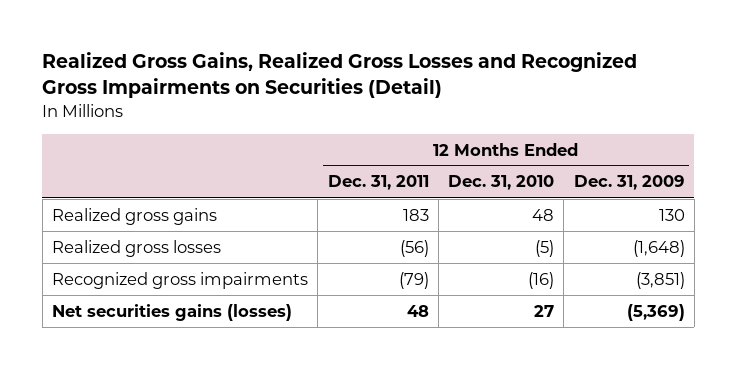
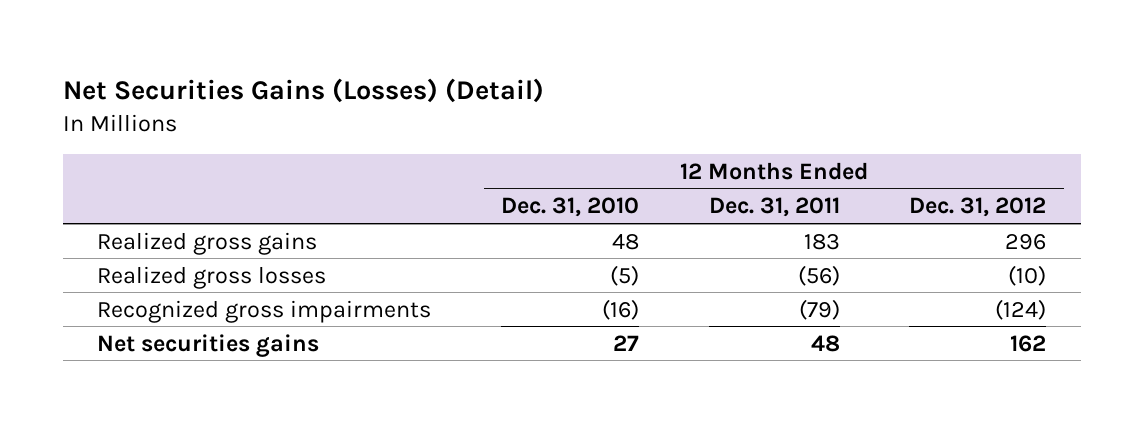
- Realized Gross Gains, Realized Gross Losses and Recognized Gross Impairments on Securities (Detail)
+ Net Securities Gains (Losses) (Detail)
- | 12 Months Ended Dec. 31, 2011 | 12 Months Ended Dec. 31, 2010 | 12 Months Ended Dec. 31, 2009
+ | 12 Months Ended Dec. 31, 2010 | 12 Months Ended Dec. 31, 2011 | 12 Months Ended Dec. 31, 2012
- Net securities gains (losses) | 48 | 27 | (5,369)
+ Net securities gains | 27 | 48 | 162

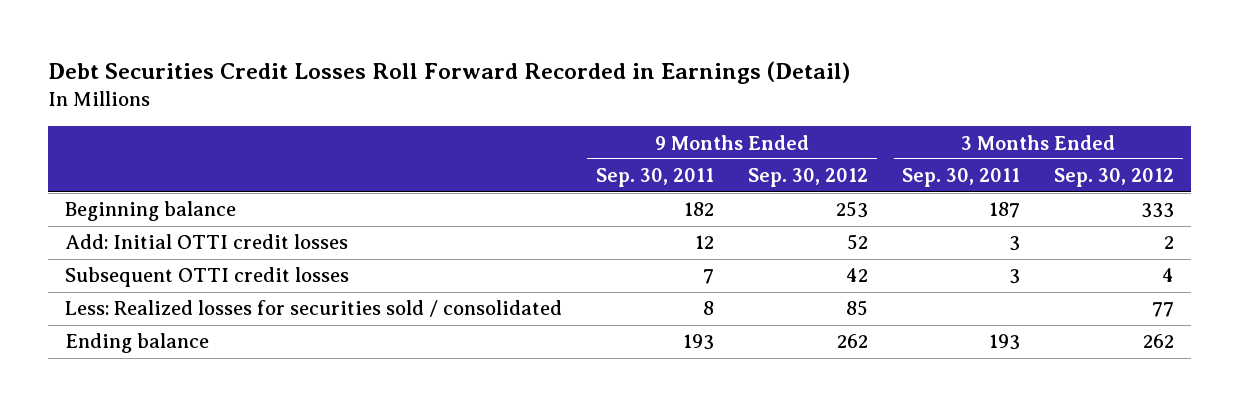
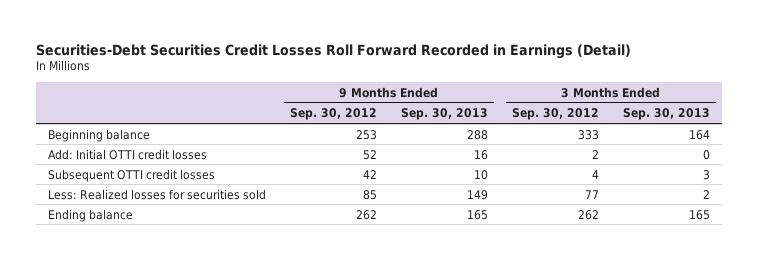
- Debt Securities Credit Losses Roll Forward Recorded in Earnings (Detail)
+ Securities-Debt Securities Credit Losses Roll Forward Recorded in Earnings (Detail)
- | 9 Months Ended Sep. 30, 2011 | 9 Months Ended Sep. 30, 2012 | 3 Months Ended Sep. 30, 2011 | 3 Months Ended Sep. 30, 2012
+ | 9 Months Ended Sep. 30, 2012 | 9 Months Ended Sep. 30, 2013 | 3 Months Ended Sep. 30, 2012 | 3 Months Ended Sep. 30, 2013
- Less: Realized losses for securities sold / consolidated | 8 | 85 | | 77
+ Less: Realized losses for securities sold | 85 | 149 | 77 | 2

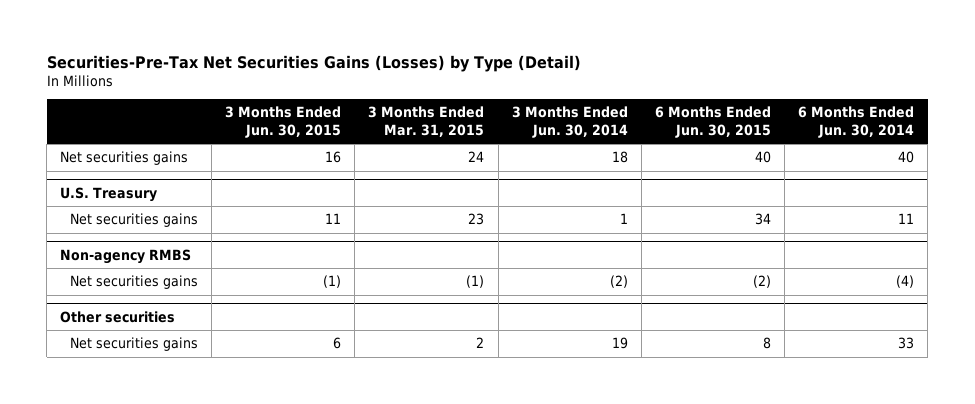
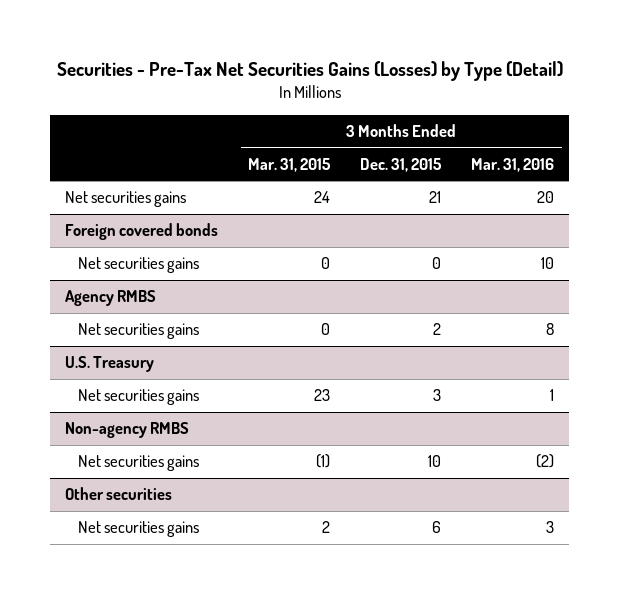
- Securities-Pre-Tax Net Securities Gains (Losses) by Type (Detail)
+ Securities - Pre-Tax Net Securities Gains (Losses) by Type (Detail)
- | 3 Months Ended Jun. 30, 2015 | 3 Months Ended Mar. 31, 2015 | 3 Months Ended Jun. 30, 2014 | 6 Months Ended Jun. 30, 2015 | 6 Months Ended Jun. 30, 2014
+ | 3 Months Ended Mar. 31, 2015 | 3 Months Ended Dec. 31, 2015 | 3 Months Ended Mar. 31, 2016
+ Foreign covered bonds
+ Net securities gains | 0 | 0 | 10
+ Agency RMBS
+ Net securities gains | 0 | 2 | 8

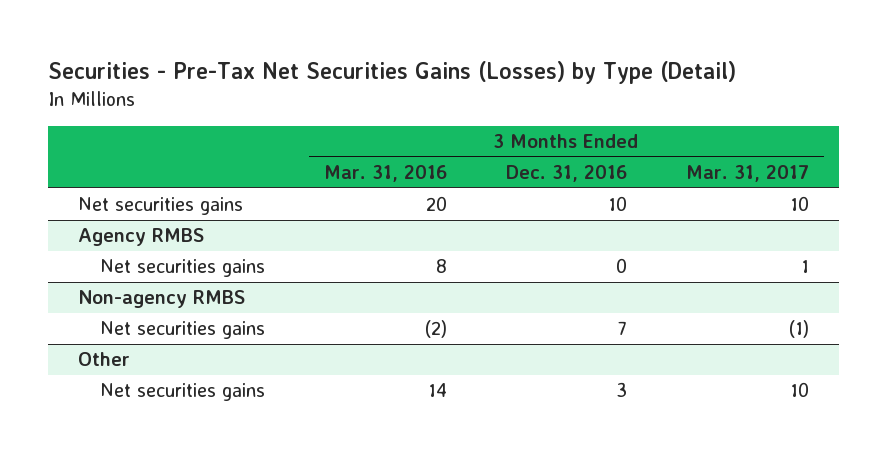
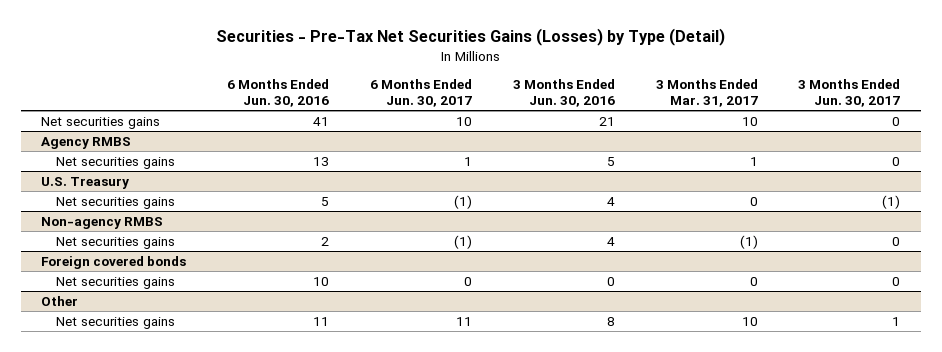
- | 3 Months Ended Mar. 31, 2016 | 3 Months Ended Dec. 31, 2016 | 3 Months Ended Mar. 31, 2017
+ | 6 Months Ended Jun. 30, 2016 | 6 Months Ended Jun. 30, 2017 | 3 Months Ended Jun. 30, 2016 | 3 Months Ended Mar. 31, 2017 | 3 Months Ended Jun. 30, 2017
+ U.S. Treasury
+ Net securities gains | 5 | (1) | 4 | 0 | (1)
+ Foreign covered bonds
+ Net securities gains | 10 | 0 | 0 | 0 | 0

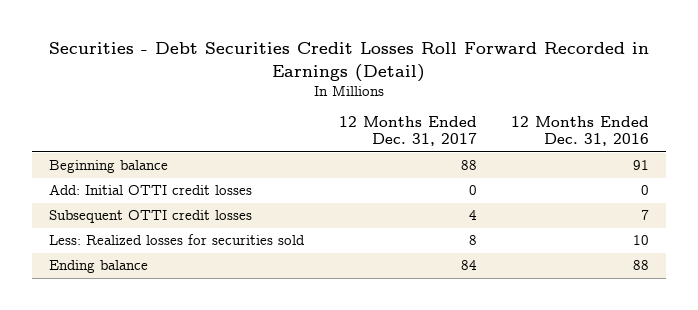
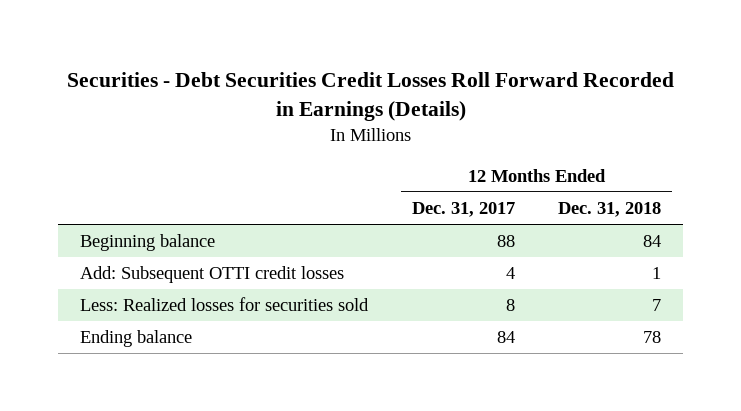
- Securities - Debt Securities Credit Losses Roll Forward Recorded in Earnings (Detail)
+ Securities - Debt Securities Credit Losses Roll Forward Recorded in Earnings (Details)
- | 12 Months Ended Dec. 31, 2017 | 12 Months Ended Dec. 31, 2016
+ | 12 Months Ended Dec. 31, 2017 | 12 Months Ended Dec. 31, 2018
- Add: Initial OTTI credit losses | 0 | 0
- Subsequent OTTI credit losses | 4 | 7
+ Add: Subsequent OTTI credit losses | 4 | 1

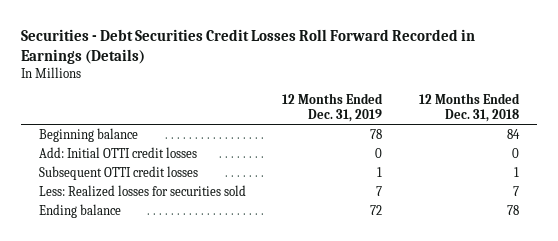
- | 12 Months Ended Dec. 31, 2017 | 12 Months Ended Dec. 31, 2018
+ | 12 Months Ended Dec. 31, 2019 | 12 Months Ended Dec. 31, 2018
- Add: Subsequent OTTI credit losses | 4 | 1
+ Add: Initial OTTI credit losses | 0 | 0
+ Subsequent OTTI credit losses | 1 | 1

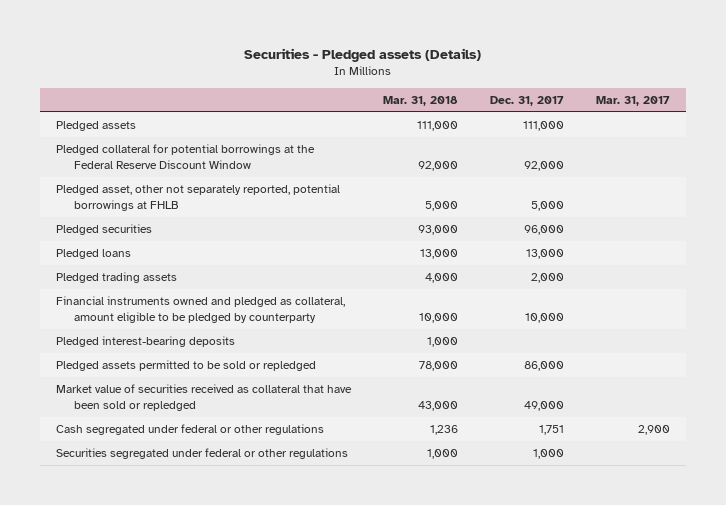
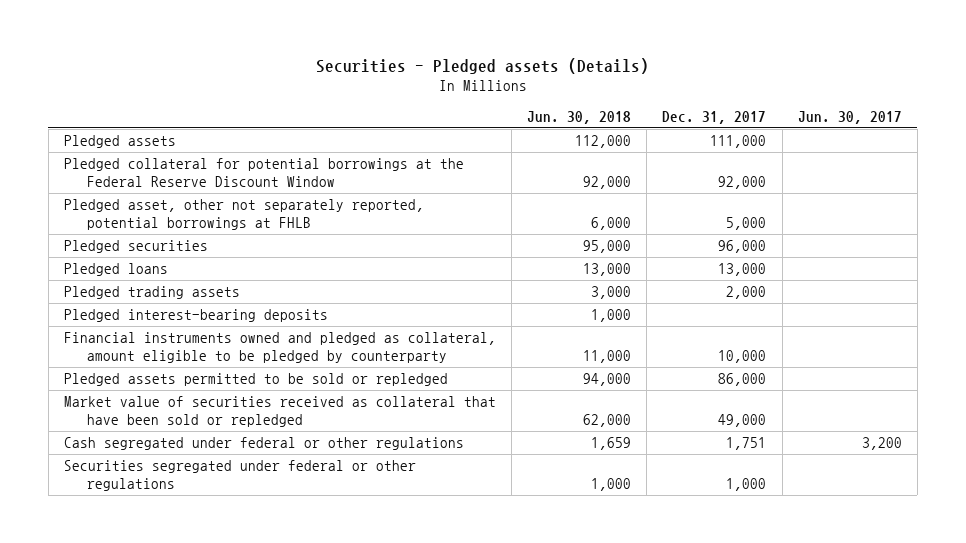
- | Mar. 31, 2018 | Dec. 31, 2017 | Mar. 31, 2017
+ | Jun. 30, 2018 | Dec. 31, 2017 | Jun. 30, 2017
moved down: Financial instruments owned and pledged as collateral, amount eligible to be pledged by counterparty | 11,000 | 10,000 |

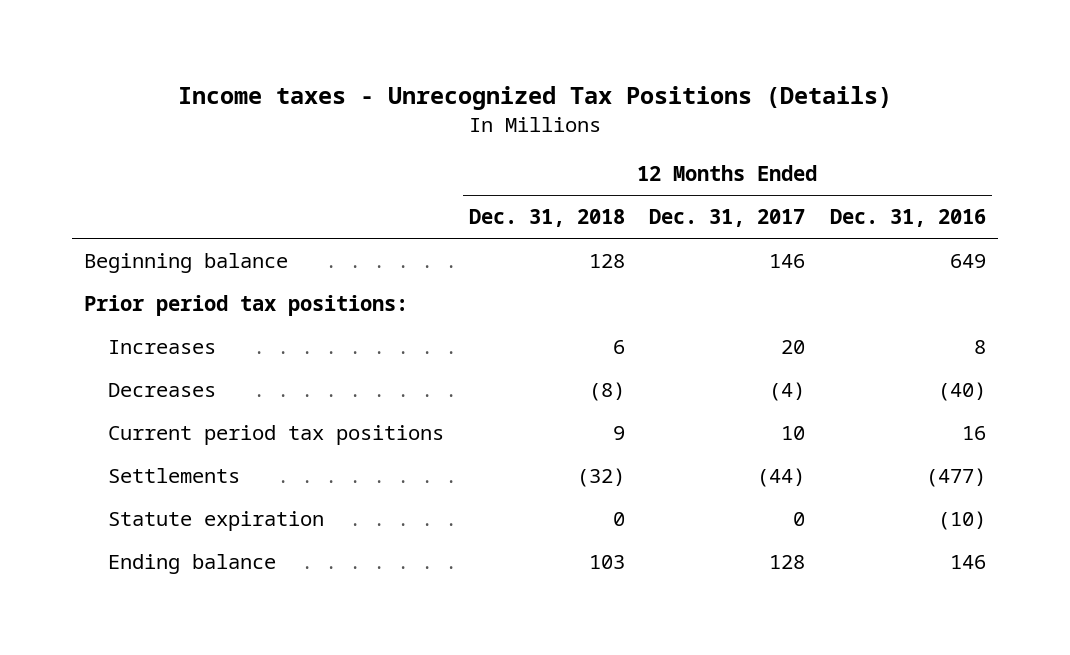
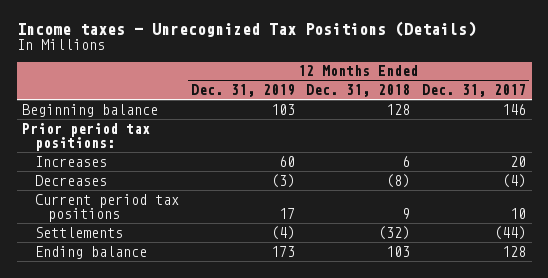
- | 12 Months Ended Dec. 31, 2018 | 12 Months Ended Dec. 31, 2017 | 12 Months Ended Dec. 31, 2016
+ | 12 Months Ended Dec. 31, 2019 | 12 Months Ended Dec. 31, 2018 | 12 Months Ended Dec. 31, 2017
- Statute expiration | 0 | 0 | (10)

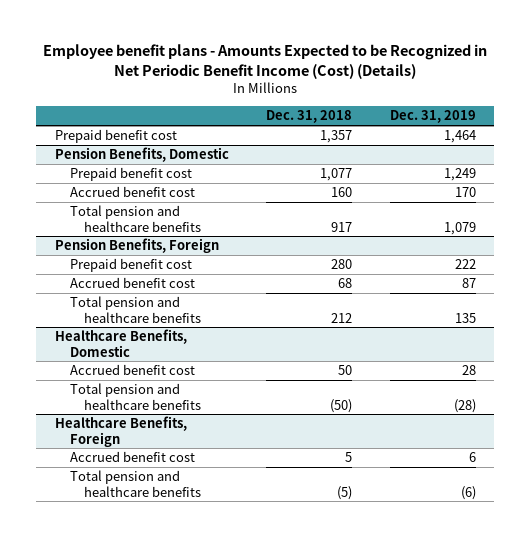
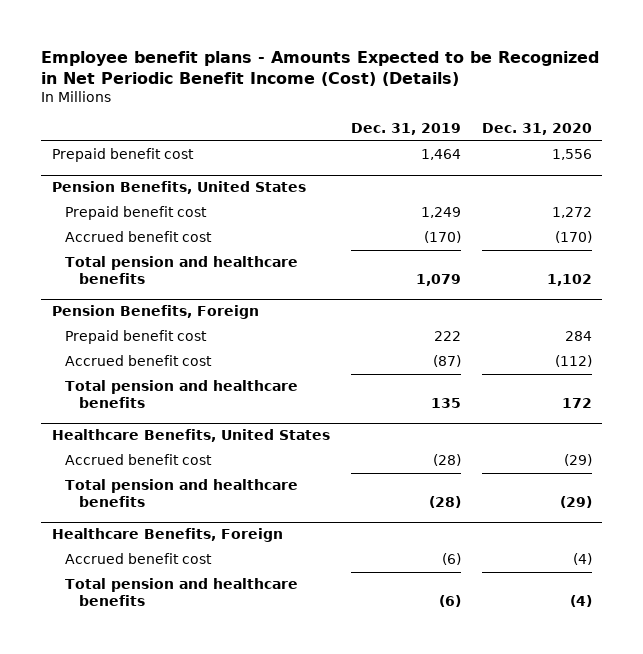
- | Dec. 31, 2018 | Dec. 31, 2019
+ | Dec. 31, 2019 | Dec. 31, 2020
- Pension Benefits, Domestic
+ Pension Benefits, United States
- Accrued benefit cost | 160 | 170
+ Accrued benefit cost | (170) | (170)
@ Pension Benefits, Foreign
- Accrued benefit cost | 68 | 87
+ Accrued benefit cost | (87) | (112)
- Healthcare Benefits, Domestic
- Accrued benefit cost | 50 | 28
+ Healthcare Benefits, United States
+ Accrued benefit cost | (28) | (29)
@ Healthcare Benefits, Foreign
- Accrued benefit cost | 5 | 6
+ Accrued benefit cost | (6) | (4)

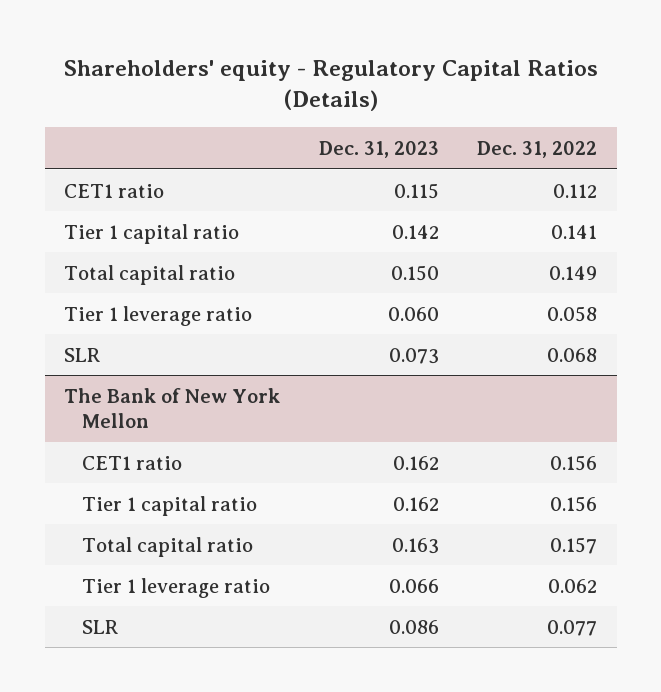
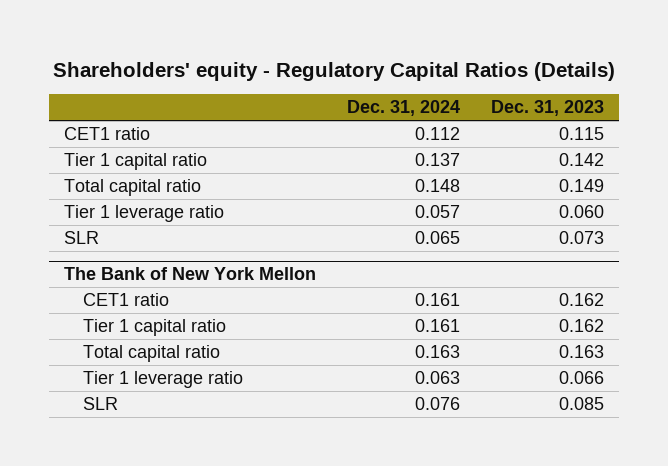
- | Dec. 31, 2023 | Dec. 31, 2022
+ | Dec. 31, 2024 | Dec. 31, 2023
- Total capital ratio | 0.150 | 0.149
+ Total capital ratio | 0.148 | 0.149
@ The Bank of New York Mellon
- SLR | 0.086 | 0.077
+ SLR | 0.076 | 0.085

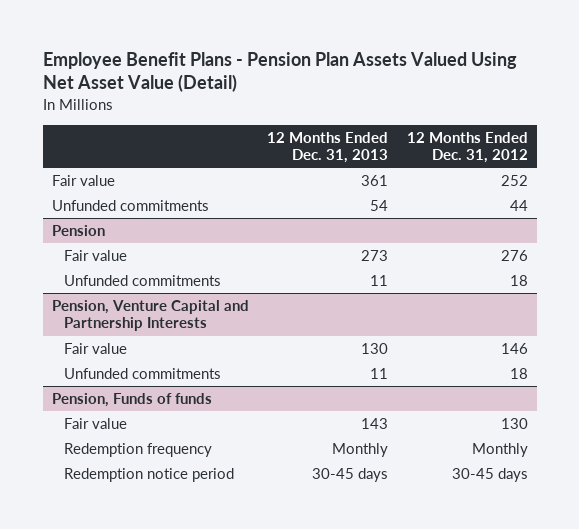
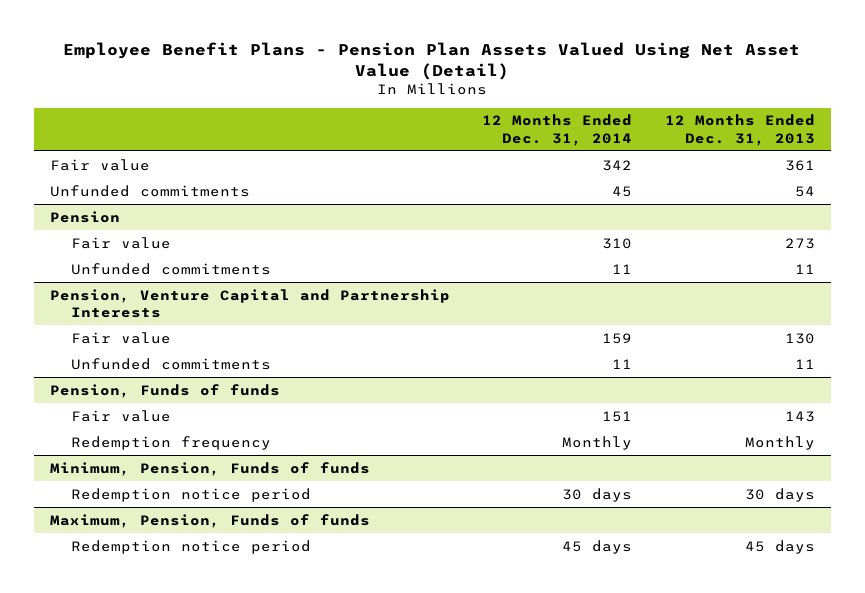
- | 12 Months Ended Dec. 31, 2013 | 12 Months Ended Dec. 31, 2012
+ | 12 Months Ended Dec. 31, 2014 | 12 Months Ended Dec. 31, 2013
@ Pension, Funds of funds
- Redemption notice period | 30-45 days | 30-45 days
+ Minimum, Pension, Funds of funds
+ Redemption notice period | 30 days | 30 days
+ Maximum, Pension, Funds of funds
+ Redemption notice period | 45 days | 45 days

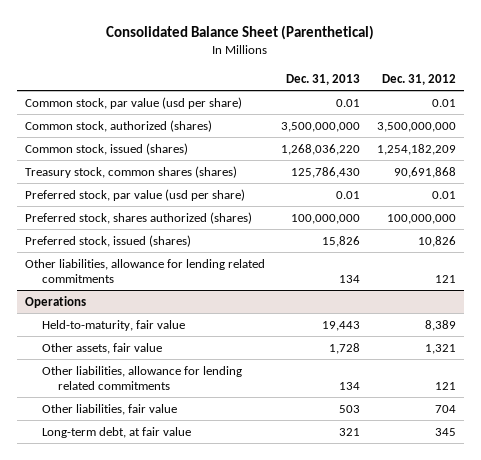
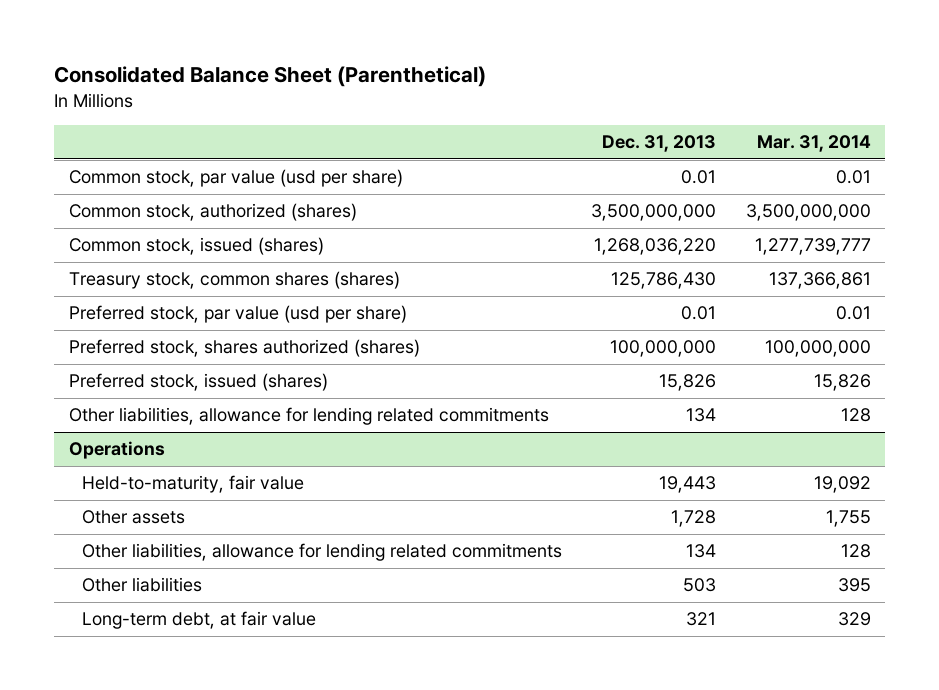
- | Dec. 31, 2013 | Dec. 31, 2012
+ | Dec. 31, 2013 | Mar. 31, 2014
@ Operations
- Other assets, fair value | 1,728 | 1,321
+ Other assets | 1,728 | 1,755
- Other liabilities, fair value | 503 | 704
+ Other liabilities | 503 | 395

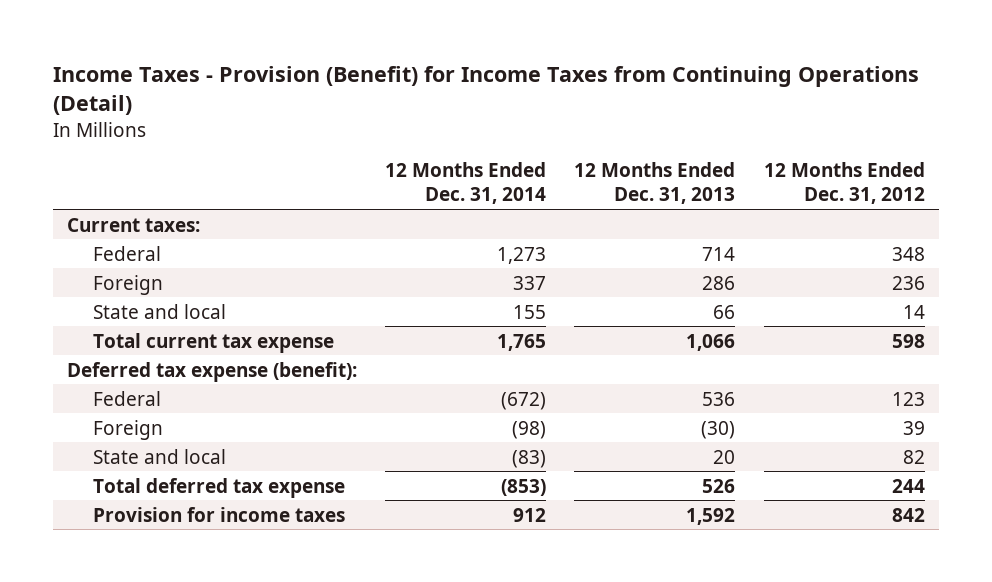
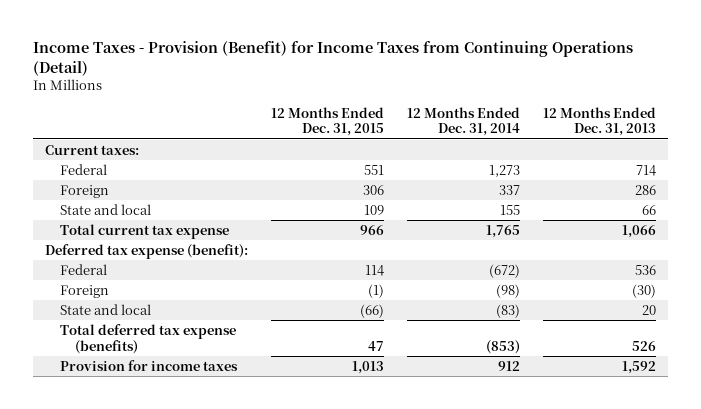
- | 12 Months Ended Dec. 31, 2014 | 12 Months Ended Dec. 31, 2013 | 12 Months Ended Dec. 31, 2012
+ | 12 Months Ended Dec. 31, 2015 | 12 Months Ended Dec. 31, 2014 | 12 Months Ended Dec. 31, 2013
- Total deferred tax expense | (853) | 526 | 244
+ Total deferred tax expense (benefits) | 47 | (853) | 526

